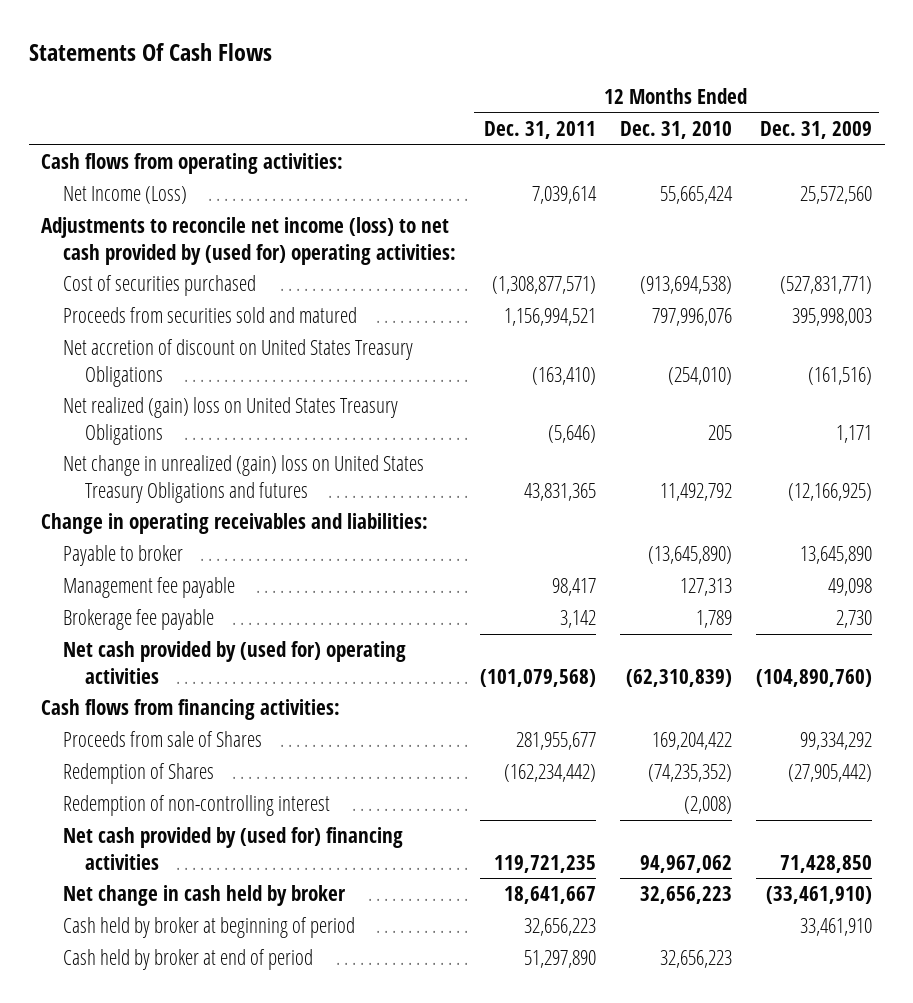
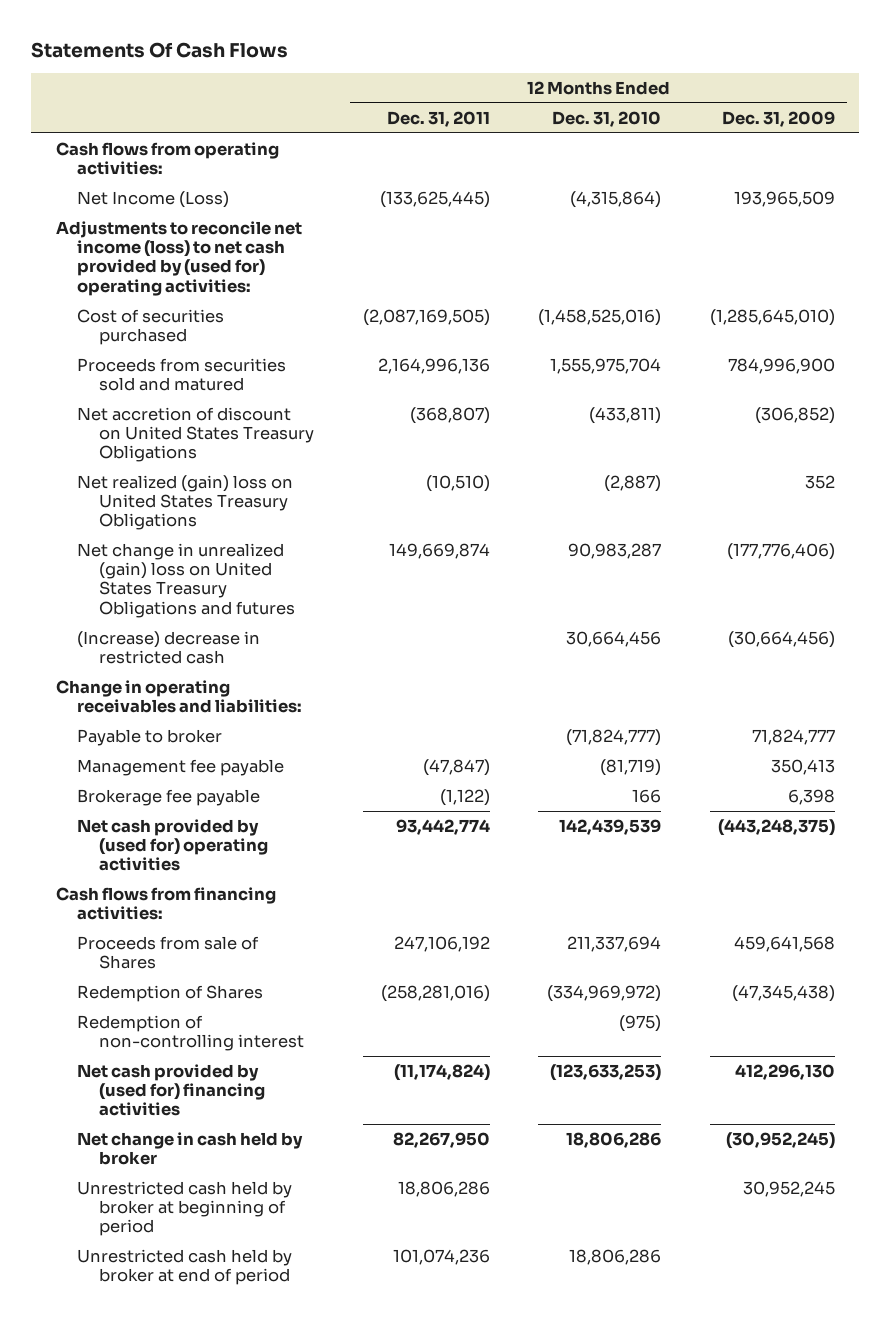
- Net Income (Loss) | 7,039,614 | 55,665,424 | 25,572,560
+ Net Income (Loss) | (133,625,445) | (4,315,864) | 193,965,509
- Cost of securities purchased | (1,308,877,571) | (913,694,538) | (527,831,771)
- Proceeds from securities sold and matured | 1,156,994,521 | 797,996,076 | 395,998,003
- Net accretion of discount on United States Treasury Obligations | (163,410) | (254,010) | (161,516)
- Net realized (gain) loss on United States Treasury Obligations | (5,646) | 205 | 1,171
- Net change in unrealized (gain) loss on United States Treasury Obligations and futures | 43,831,365 | 11,492,792 | (12,166,925)
+ Cost of securities purchased | (2,087,169,505) | (1,458,525,016) | (1,285,645,010)
+ Proceeds from securities sold and matured | 2,164,996,136 | 1,555,975,704 | 784,996,900
+ Net accretion of discount on United States Treasury Obligations | (368,807) | (433,811) | (306,852)
+ Net realized (gain) loss on United States Treasury Obligations | (10,510) | (2,887) | 352
+ Net change in unrealized (gain) loss on United States Treasury Obligations and futures | 149,669,874 | 90,983,287 | (177,776,406)
+ (Increase) decrease in restricted cash | | 30,664,456 | (30,664,456)
- Payable to broker | | (13,645,890) | 13,645,890
- Management fee payable | 98,417 | 127,313 | 49,098
- Brokerage fee payable | 3,142 | 1,789 | 2,730
- Net cash provided by (used for) operating activities | (101,079,568) | (62,310,839) | (104,890,760)
+ Payable to broker | | (71,824,777) | 71,824,777
+ Management fee payable | (47,847) | (81,719) | 350,413
+ Brokerage fee payable | (1,122) | 166 | 6,398
+ Net cash provided by (used for) operating activities | 93,442,774 | 142,439,539 | (443,248,375)
- Proceeds from sale of Shares | 281,955,677 | 169,204,422 | 99,334,292
- Redemption of Shares | (162,234,442) | (74,235,352) | (27,905,442)
- Redemption of non-controlling interest | | (2,008) |
- Net cash provided by (used for) financing activities | 119,721,235 | 94,967,062 | 71,428,850
- Net change in cash held by broker | 18,641,667 | 32,656,223 | (33,461,910)
- Cash held by broker at beginning of period | 32,656,223 | | 33,461,910
- Cash held by broker at end of period | 51,297,890 | 32,656,223 |
+ Proceeds from sale of Shares | 247,106,192 | 211,337,694 | 459,641,568
+ Redemption of Shares | (258,281,016) | (334,969,972) | (47,345,438)
+ Redemption of non-controlling interest | | (975) |
+ Net cash provided by (used for) financing activities | (11,174,824) | (123,633,253) | 412,296,130
+ Net change in cash held by broker | 82,267,950 | 18,806,286 | (30,952,245)
+ Unrestricted cash held by broker at beginning of period | 18,806,286 | | 30,952,245
+ Unrestricted cash held by broker at end of period | 101,074,236 | 18,806,286 |

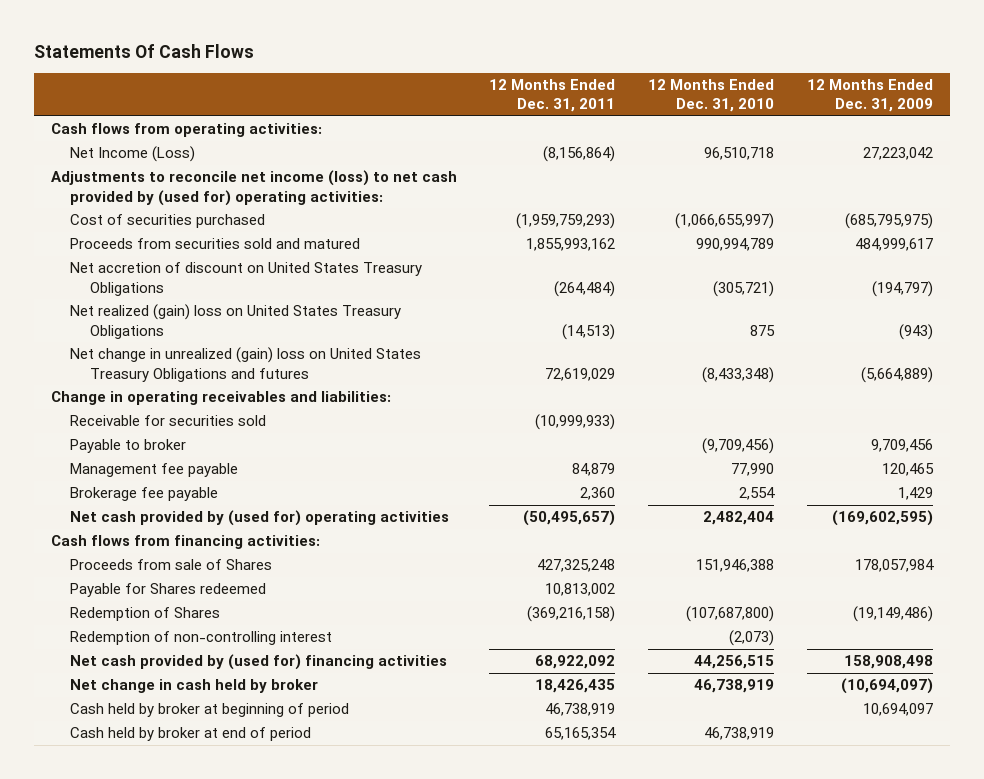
- Net Income (Loss) | (133,625,445) | (4,315,864) | 193,965,509
+ Net Income (Loss) | (8,156,864) | 96,510,718 | 27,223,042
- Cost of securities purchased | (2,087,169,505) | (1,458,525,016) | (1,285,645,010)
- Proceeds from securities sold and matured | 2,164,996,136 | 1,555,975,704 | 784,996,900
- Net accretion of discount on United States Treasury Obligations | (368,807) | (433,811) | (306,852)
- Net realized (gain) loss on United States Treasury Obligations | (10,510) | (2,887) | 352
- Net change in unrealized (gain) loss on United States Treasury Obligations and futures | 149,669,874 | 90,983,287 | (177,776,406)
- (Increase) decrease in restricted cash | | 30,664,456 | (30,664,456)
+ Cost of securities purchased | (1,959,759,293) | (1,066,655,997) | (685,795,975)
+ Proceeds from securities sold and matured | 1,855,993,162 | 990,994,789 | 484,999,617
+ Net accretion of discount on United States Treasury Obligations | (264,484) | (305,721) | (194,797)
+ Net realized (gain) loss on United States Treasury Obligations | (14,513) | 875 | (943)
+ Net change in unrealized (gain) loss on United States Treasury Obligations and futures | 72,619,029 | (8,433,348) | (5,664,889)
- Payable to broker | | (71,824,777) | 71,824,777
- Management fee payable | (47,847) | (81,719) | 350,413
- Brokerage fee payable | (1,122) | 166 | 6,398
- Net cash provided by (used for) operating activities | 93,442,774 | 142,439,539 | (443,248,375)
+ Receivable for securities sold | (10,999,933) | |
+ Payable to broker | | (9,709,456) | 9,709,456
+ Management fee payable | 84,879 | 77,990 | 120,465
+ Brokerage fee payable | 2,360 | 2,554 | 1,429
+ Net cash provided by (used for) operating activities | (50,495,657) | 2,482,404 | (169,602,595)
- Proceeds from sale of Shares | 247,106,192 | 211,337,694 | 459,641,568
- Redemption of Shares | (258,281,016) | (334,969,972) | (47,345,438)
- Redemption of non-controlling interest | | (975) |
- Net cash provided by (used for) financing activities | (11,174,824) | (123,633,253) | 412,296,130
- Net change in cash held by broker | 82,267,950 | 18,806,286 | (30,952,245)
- Unrestricted cash held by broker at beginning of period | 18,806,286 | | 30,952,245
- Unrestricted cash held by broker at end of period | 101,074,236 | 18,806,286 |
+ Proceeds from sale of Shares | 427,325,248 | 151,946,388 | 178,057,984
+ Payable for Shares redeemed | 10,813,002 | |
+ Redemption of Shares | (369,216,158) | (107,687,800) | (19,149,486)
+ Redemption of non-controlling interest | | (2,073) |
+ Net cash provided by (used for) financing activities | 68,922,092 | 44,256,515 | 158,908,498
+ Net change in cash held by broker | 18,426,435 | 46,738,919 | (10,694,097)
+ Cash held by broker at beginning of period | 46,738,919 | | 10,694,097
+ Cash held by broker at end of period | 65,165,354 | 46,738,919 |

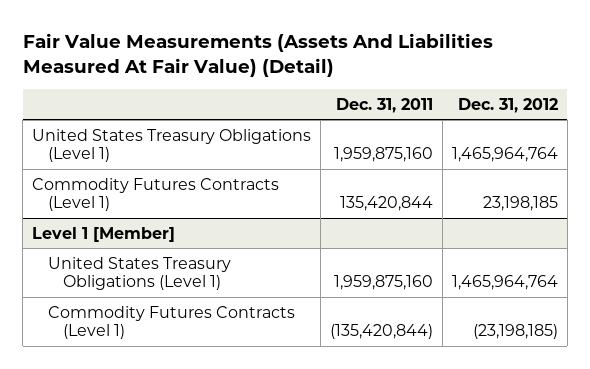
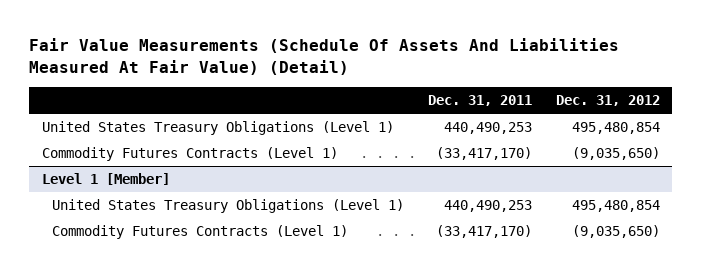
- Fair Value Measurements (Assets And Liabilities Measured At Fair Value) (Detail)
+ Fair Value Measurements (Schedule Of Assets And Liabilities Measured At Fair Value) (Detail)
- United States Treasury Obligations (Level 1) | 1,959,875,160 | 1,465,964,764
- Commodity Futures Contracts (Level 1) | 135,420,844 | 23,198,185
+ United States Treasury Obligations (Level 1) | 440,490,253 | 495,480,854
+ Commodity Futures Contracts (Level 1) | (33,417,170) | (9,035,650)
@ Level 1 [Member]
- United States Treasury Obligations (Level 1) | 1,959,875,160 | 1,465,964,764
- Commodity Futures Contracts (Level 1) | (135,420,844) | (23,198,185)
+ United States Treasury Obligations (Level 1) | 440,490,253 | 495,480,854
+ Commodity Futures Contracts (Level 1) | (33,417,170) | (9,035,650)

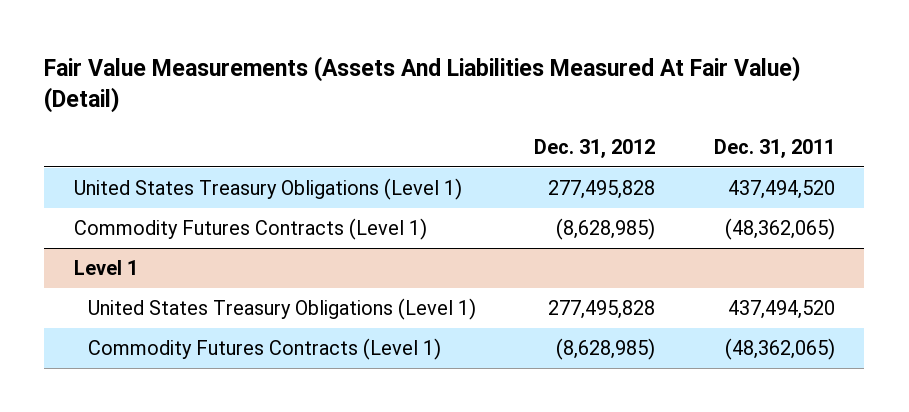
- Fair Value Measurements (Schedule Of Assets And Liabilities Measured At Fair Value) (Detail)
+ Fair Value Measurements (Assets And Liabilities Measured At Fair Value) (Detail)
- | Dec. 31, 2011 | Dec. 31, 2012
+ | Dec. 31, 2012 | Dec. 31, 2011
- United States Treasury Obligations (Level 1) | 440,490,253 | 495,480,854
- Commodity Futures Contracts (Level 1) | (33,417,170) | (9,035,650)
- Level 1 [Member]
- United States Treasury Obligations (Level 1) | 440,490,253 | 495,480,854
- Commodity Futures Contracts (Level 1) | (33,417,170) | (9,035,650)
+ United States Treasury Obligations (Level 1) | 277,495,828 | 437,494,520
+ Commodity Futures Contracts (Level 1) | (8,628,985) | (48,362,065)
+ Level 1
+ United States Treasury Obligations (Level 1) | 277,495,828 | 437,494,520
+ Commodity Futures Contracts (Level 1) | (8,628,985) | (48,362,065)

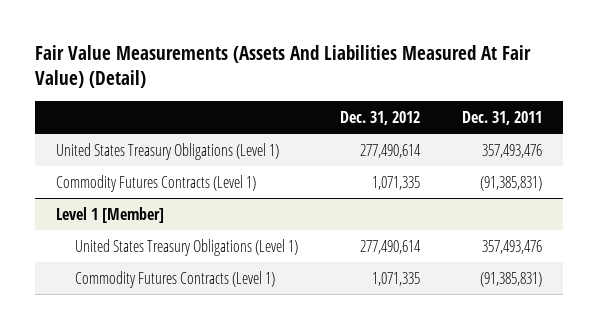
- United States Treasury Obligations (Level 1) | 277,495,828 | 437,494,520
- Commodity Futures Contracts (Level 1) | (8,628,985) | (48,362,065)
- Level 1
- United States Treasury Obligations (Level 1) | 277,495,828 | 437,494,520
- Commodity Futures Contracts (Level 1) | (8,628,985) | (48,362,065)
+ United States Treasury Obligations (Level 1) | 277,490,614 | 357,493,476
+ Commodity Futures Contracts (Level 1) | 1,071,335 | (91,385,831)
+ Level 1 [Member]
+ United States Treasury Obligations (Level 1) | 277,490,614 | 357,493,476
+ Commodity Futures Contracts (Level 1) | 1,071,335 | (91,385,831)

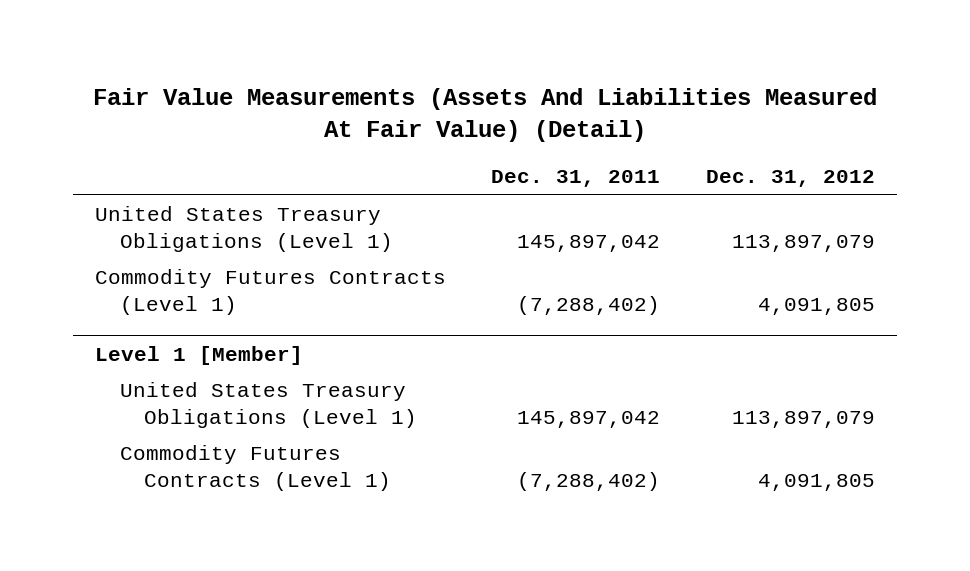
- | Dec. 31, 2012 | Dec. 31, 2011
+ | Dec. 31, 2011 | Dec. 31, 2012
- United States Treasury Obligations (Level 1) | 277,490,614 | 357,493,476
- Commodity Futures Contracts (Level 1) | 1,071,335 | (91,385,831)
+ United States Treasury Obligations (Level 1) | 145,897,042 | 113,897,079
+ Commodity Futures Contracts (Level 1) | (7,288,402) | 4,091,805
@ Level 1 [Member]
- United States Treasury Obligations (Level 1) | 277,490,614 | 357,493,476
- Commodity Futures Contracts (Level 1) | 1,071,335 | (91,385,831)
+ United States Treasury Obligations (Level 1) | 145,897,042 | 113,897,079
+ Commodity Futures Contracts (Level 1) | (7,288,402) | 4,091,805

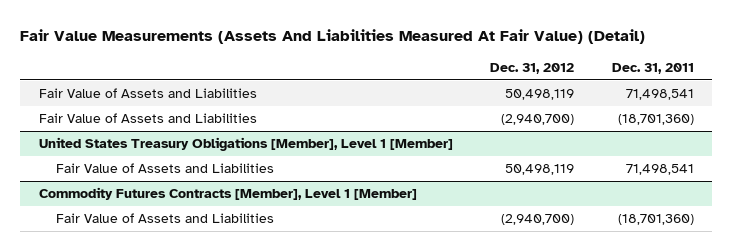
- | Dec. 31, 2011 | Dec. 31, 2012
+ | Dec. 31, 2012 | Dec. 31, 2011
- United States Treasury Obligations (Level 1) | 145,897,042 | 113,897,079
- Commodity Futures Contracts (Level 1) | (7,288,402) | 4,091,805
- Level 1 [Member]
- United States Treasury Obligations (Level 1) | 145,897,042 | 113,897,079
- Commodity Futures Contracts (Level 1) | (7,288,402) | 4,091,805
+ Fair Value of Assets and Liabilities | 50,498,119 | 71,498,541
+ Fair Value of Assets and Liabilities | (2,940,700) | (18,701,360)
+ United States Treasury Obligations [Member], Level 1 [Member]
+ Fair Value of Assets and Liabilities | 50,498,119 | 71,498,541
+ Commodity Futures Contracts [Member], Level 1 [Member]
+ Fair Value of Assets and Liabilities | (2,940,700) | (18,701,360)

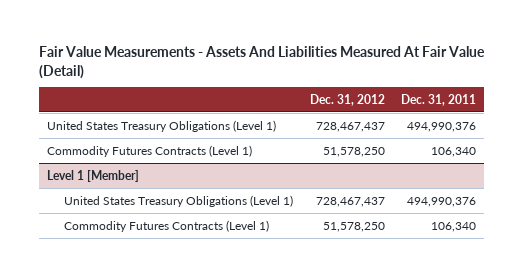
- Fair Value Measurements (Assets And Liabilities Measured At Fair Value) (Detail)
+ Fair Value Measurements - Assets And Liabilities Measured At Fair Value (Detail)
- Fair Value of Assets and Liabilities | 50,498,119 | 71,498,541
- Fair Value of Assets and Liabilities | (2,940,700) | (18,701,360)
- United States Treasury Obligations [Member], Level 1 [Member]
- Fair Value of Assets and Liabilities | 50,498,119 | 71,498,541
- Commodity Futures Contracts [Member], Level 1 [Member]
- Fair Value of Assets and Liabilities | (2,940,700) | (18,701,360)
+ United States Treasury Obligations (Level 1) | 728,467,437 | 494,990,376
+ Commodity Futures Contracts (Level 1) | 51,578,250 | 106,340
+ Level 1 [Member]
+ United States Treasury Obligations (Level 1) | 728,467,437 | 494,990,376
+ Commodity Futures Contracts (Level 1) | 51,578,250 | 106,340

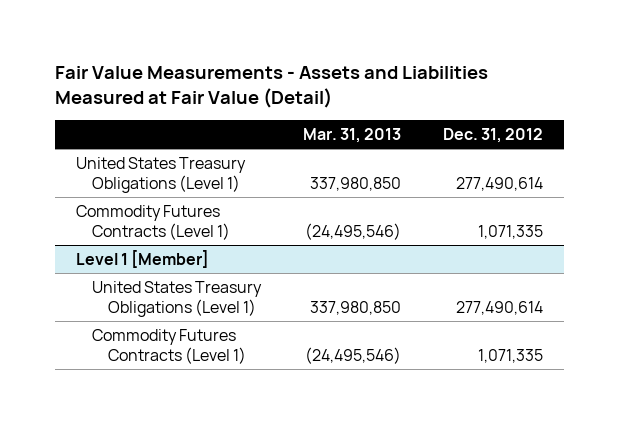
- Fair Value Measurements - Assets And Liabilities Measured At Fair Value (Detail)
+ Fair Value Measurements - Assets and Liabilities Measured at Fair Value (Detail)
- | Dec. 31, 2012 | Dec. 31, 2011
+ | Mar. 31, 2013 | Dec. 31, 2012
- United States Treasury Obligations (Level 1) | 728,467,437 | 494,990,376
- Commodity Futures Contracts (Level 1) | 51,578,250 | 106,340
+ United States Treasury Obligations (Level 1) | 337,980,850 | 277,490,614
+ Commodity Futures Contracts (Level 1) | (24,495,546) | 1,071,335
@ Level 1 [Member]
- United States Treasury Obligations (Level 1) | 728,467,437 | 494,990,376
- Commodity Futures Contracts (Level 1) | 51,578,250 | 106,340
+ United States Treasury Obligations (Level 1) | 337,980,850 | 277,490,614
+ Commodity Futures Contracts (Level 1) | (24,495,546) | 1,071,335

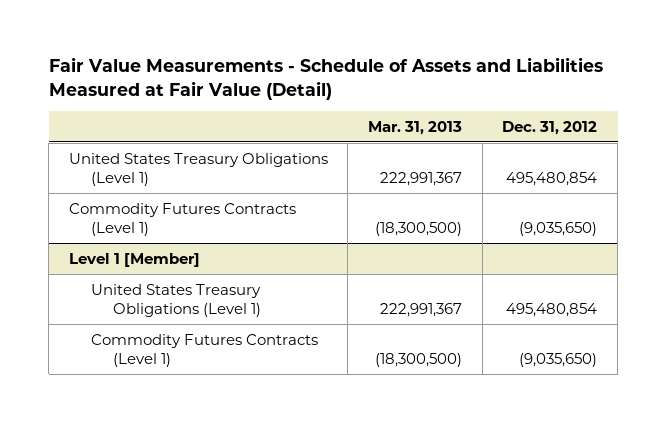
- Fair Value Measurements - Assets and Liabilities Measured at Fair Value (Detail)
+ Fair Value Measurements - Schedule of Assets and Liabilities Measured at Fair Value (Detail)
- United States Treasury Obligations (Level 1) | 337,980,850 | 277,490,614
- Commodity Futures Contracts (Level 1) | (24,495,546) | 1,071,335
+ United States Treasury Obligations (Level 1) | 222,991,367 | 495,480,854
+ Commodity Futures Contracts (Level 1) | (18,300,500) | (9,035,650)
@ Level 1 [Member]
- United States Treasury Obligations (Level 1) | 337,980,850 | 277,490,614
- Commodity Futures Contracts (Level 1) | (24,495,546) | 1,071,335
+ United States Treasury Obligations (Level 1) | 222,991,367 | 495,480,854
+ Commodity Futures Contracts (Level 1) | (18,300,500) | (9,035,650)

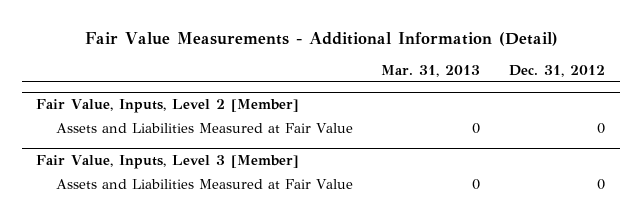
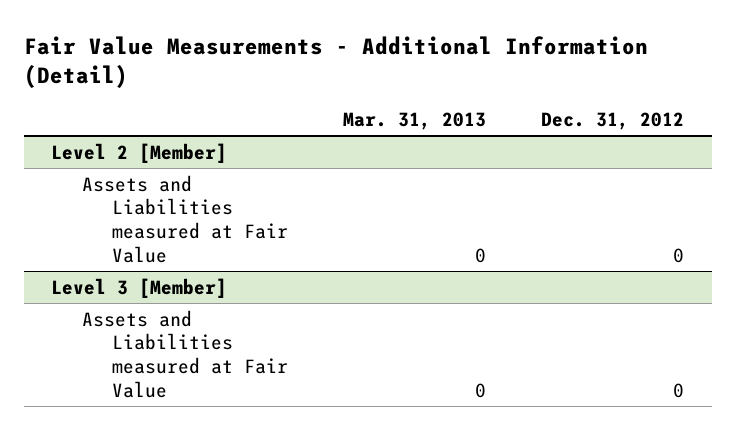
- Fair Value, Inputs, Level 2 [Member]
- Assets and Liabilities Measured at Fair Value | 0 | 0
- Fair Value, Inputs, Level 3 [Member]
- Assets and Liabilities Measured at Fair Value | 0 | 0
+ Level 2 [Member]
+ Assets and Liabilities measured at Fair Value | 0 | 0
+ Level 3 [Member]
+ Assets and Liabilities measured at Fair Value | 0 | 0

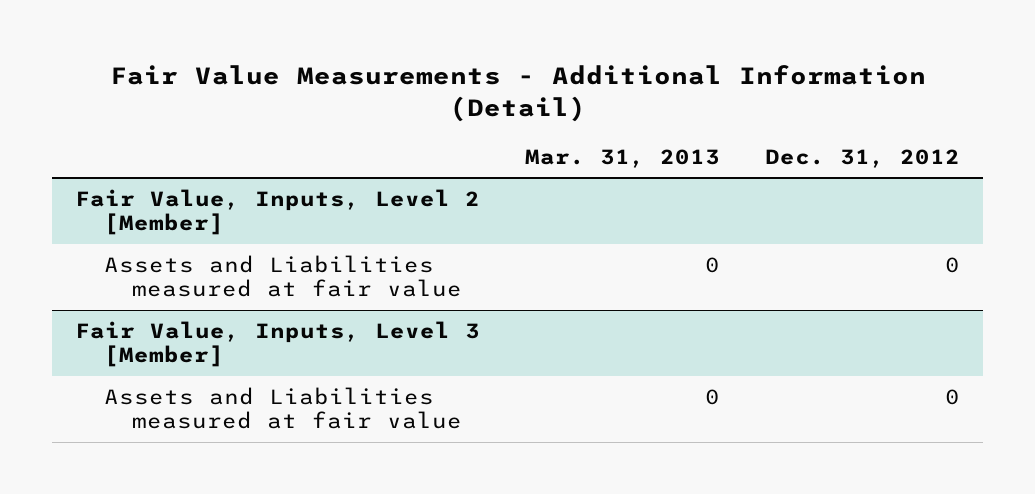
- Level 2 [Member]
- Assets and Liabilities measured at Fair Value | 0 | 0
- Level 3 [Member]
- Assets and Liabilities measured at Fair Value | 0 | 0
+ Fair Value, Inputs, Level 2 [Member]
+ Assets and Liabilities measured at fair value | 0 | 0
+ Fair Value, Inputs, Level 3 [Member]
+ Assets and Liabilities measured at fair value | 0 | 0

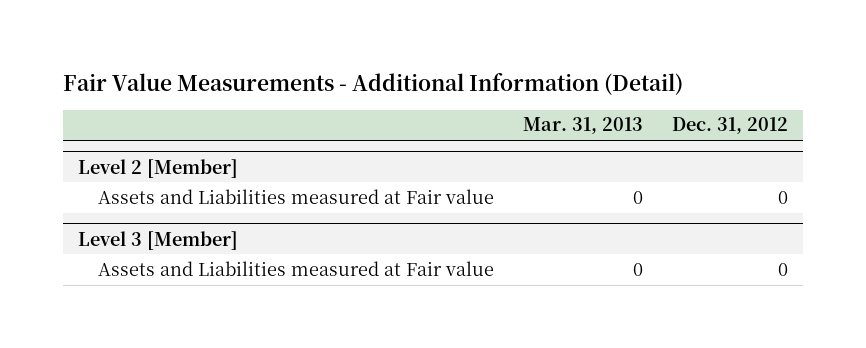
- Fair Value, Inputs, Level 2 [Member]
- Assets and Liabilities measured at fair value | 0 | 0
- Fair Value, Inputs, Level 3 [Member]
- Assets and Liabilities measured at fair value | 0 | 0
+ Level 2 [Member]
+ Assets and Liabilities measured at Fair value | 0 | 0
+ Level 3 [Member]
+ Assets and Liabilities measured at Fair value | 0 | 0

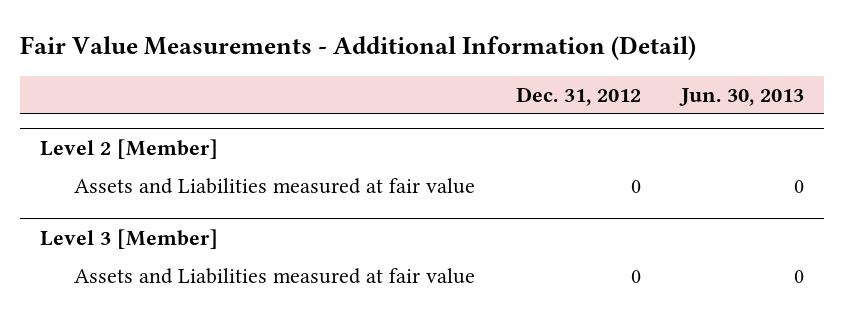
- | Mar. 31, 2013 | Dec. 31, 2012
+ | Dec. 31, 2012 | Jun. 30, 2013
@ Level 2 [Member]
- Assets and Liabilities measured at Fair value | 0 | 0
+ Assets and Liabilities measured at fair value | 0 | 0
@ Level 3 [Member]
- Assets and Liabilities measured at Fair value | 0 | 0
+ Assets and Liabilities measured at fair value | 0 | 0

